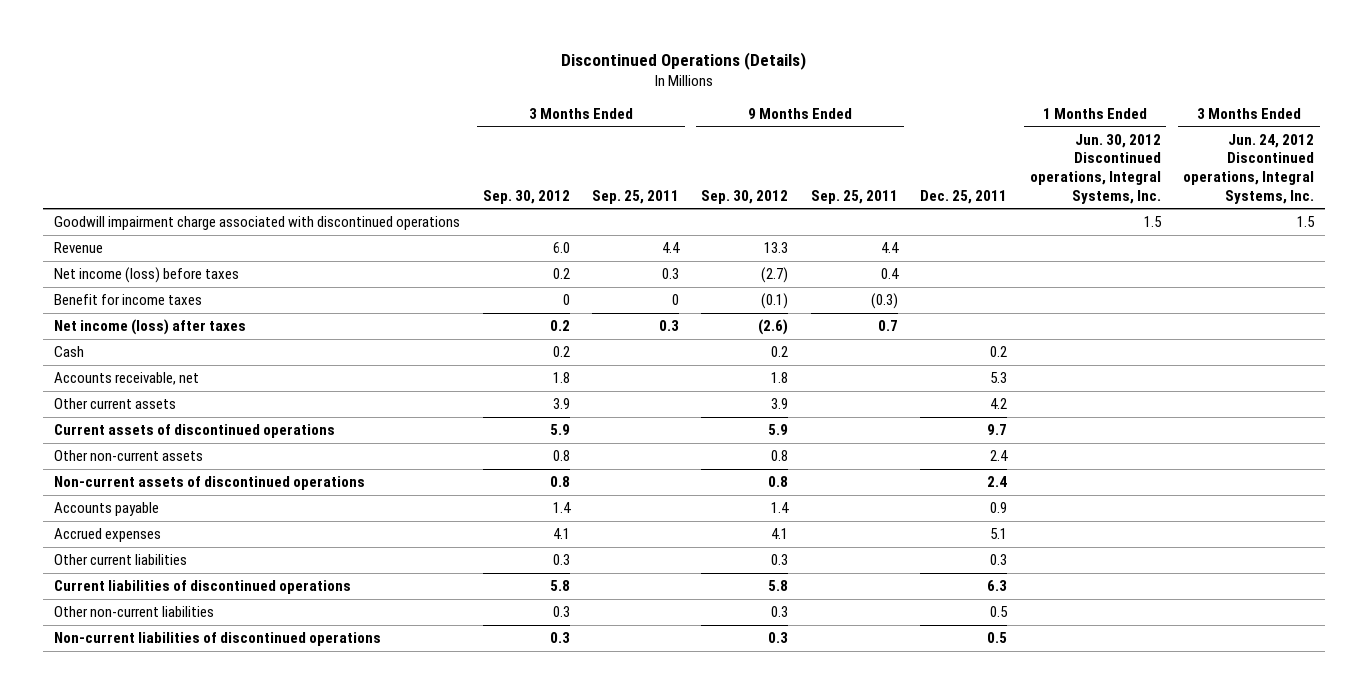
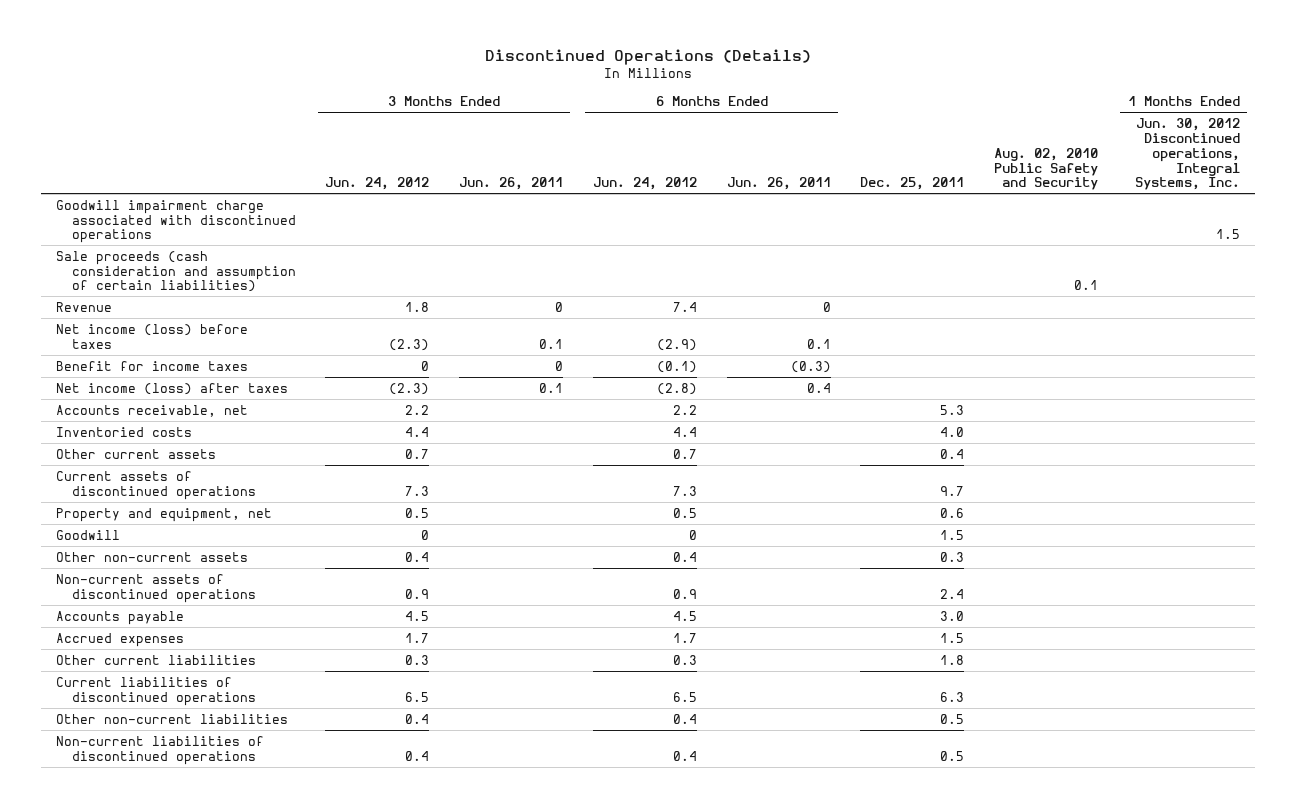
- | 3 Months Ended Sep. 30, 2012 | 3 Months Ended Sep. 25, 2011 | 9 Months Ended Sep. 30, 2012 | 9 Months Ended Sep. 25, 2011 | Dec. 25, 2011 | 1 Months Ended Jun. 30, 2012 Discontinued operations, Integral Systems, Inc. | 3 Months Ended Jun. 24, 2012 Discontinued operations, Integral Systems, Inc.
+ | 3 Months Ended Jun. 24, 2012 | 3 Months Ended Jun. 26, 2011 | 6 Months Ended Jun. 24, 2012 | 6 Months Ended Jun. 26, 2011 | Dec. 25, 2011 | Aug. 02, 2010 Public Safety and Security | 1 Months Ended Jun. 30, 2012 Discontinued operations, Integral Systems, Inc.
+ Sale proceeds (cash consideration and assumption of certain liabilities) | | | | | | 0.1 |
- Cash | 0.2 | | 0.2 | | 0.2 | |
- Other current assets | 3.9 | | 3.9 | | 4.2 | |
+ Inventoried costs | 4.4 | | 4.4 | | 4.0 | |
+ Other current assets | 0.7 | | 0.7 | | 0.4 | |
- Other non-current assets | 0.8 | | 0.8 | | 2.4 | |
+ Property and equipment, net | 0.5 | | 0.5 | | 0.6 | |
+ Goodwill | 0 | | 0 | | 1.5 | |
+ Other non-current assets | 0.4 | | 0.4 | | 0.3 | |
- Accounts payable | 1.4 | | 1.4 | | 0.9 | |
- Accrued expenses | 4.1 | | 4.1 | | 5.1 | |
- Other current liabilities | 0.3 | | 0.3 | | 0.3 | |
+ Accounts payable | 4.5 | | 4.5 | | 3.0 | |
+ Accrued expenses | 1.7 | | 1.7 | | 1.5 | |
+ Other current liabilities | 0.3 | | 0.3 | | 1.8 | |

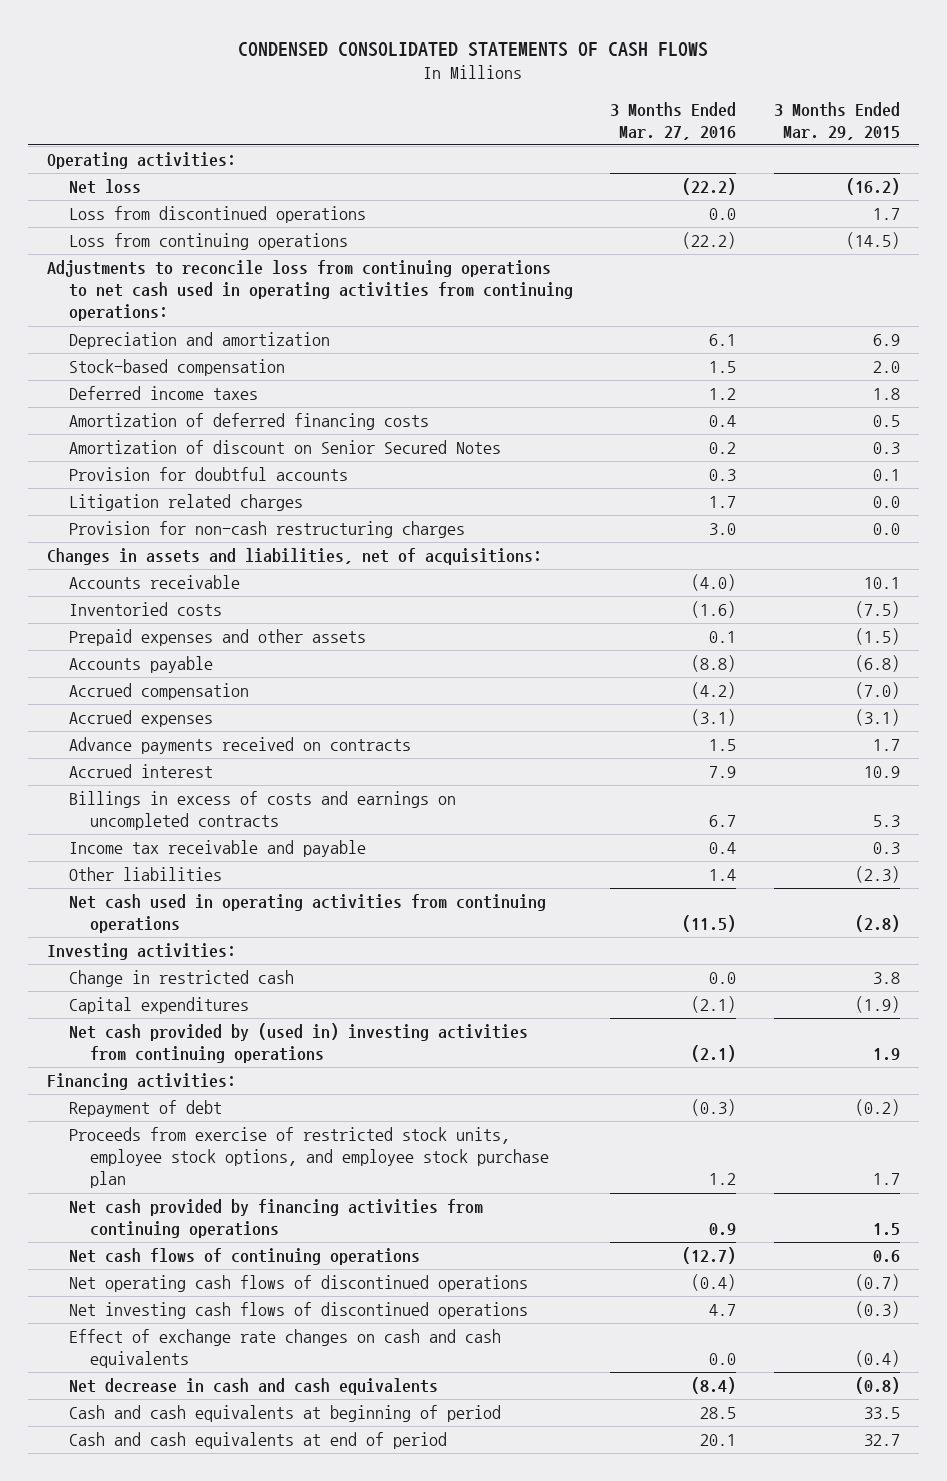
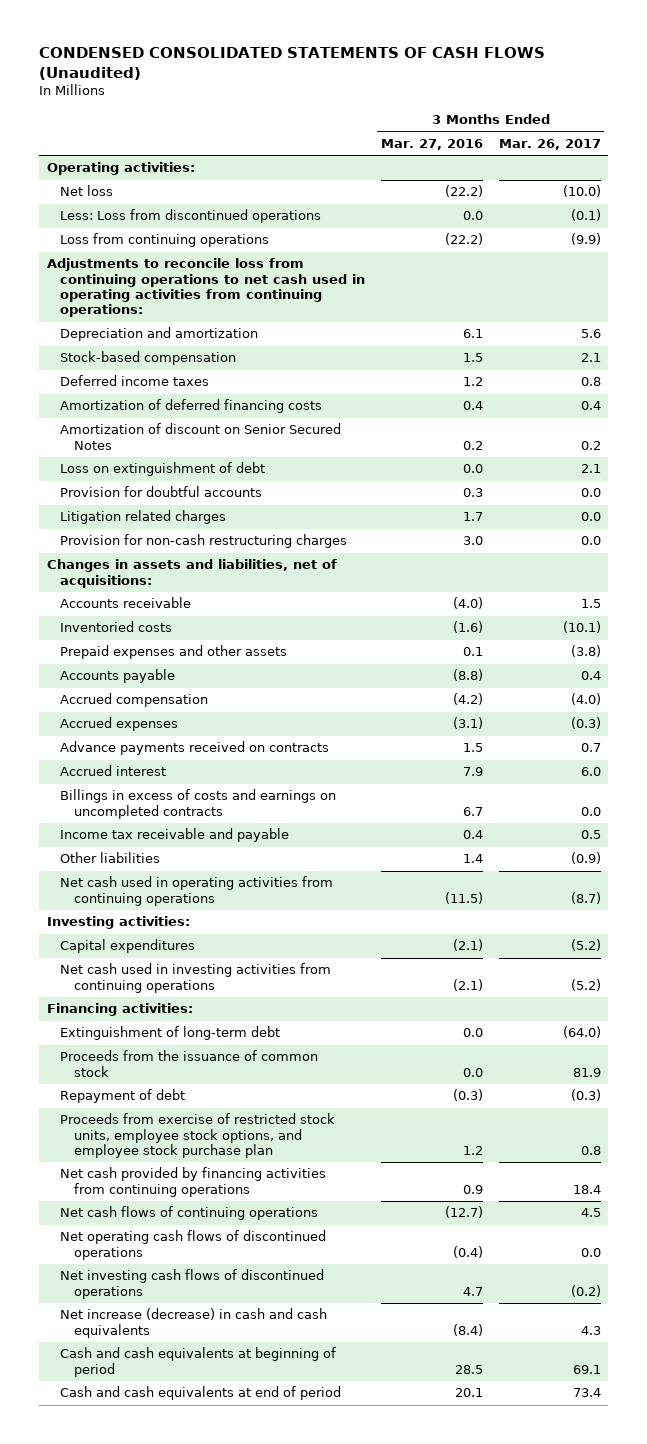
- CONDENSED CONSOLIDATED STATEMENTS OF CASH FLOWS
+ CONDENSED CONSOLIDATED STATEMENTS OF CASH FLOWS (Unaudited)
- | 3 Months Ended Mar. 27, 2016 | 3 Months Ended Mar. 29, 2015
+ | 3 Months Ended Mar. 27, 2016 | 3 Months Ended Mar. 26, 2017
- Loss from discontinued operations | 0.0 | 1.7
+ Less: Loss from discontinued operations | 0.0 | (0.1)
+ Loss on extinguishment of debt | 0.0 | 2.1
- Change in restricted cash | 0.0 | 3.8
- Net cash provided by (used in) investing activities from continuing operations | (2.1) | 1.9
+ Net cash used in investing activities from continuing operations | (2.1) | (5.2)
+ Extinguishment of long-term debt | 0.0 | (64.0)
+ Proceeds from the issuance of common stock | 0.0 | 81.9
- Effect of exchange rate changes on cash and cash equivalents | 0.0 | (0.4)
- Net decrease in cash and cash equivalents | (8.4) | (0.8)
+ Net increase (decrease) in cash and cash equivalents | (8.4) | 4.3

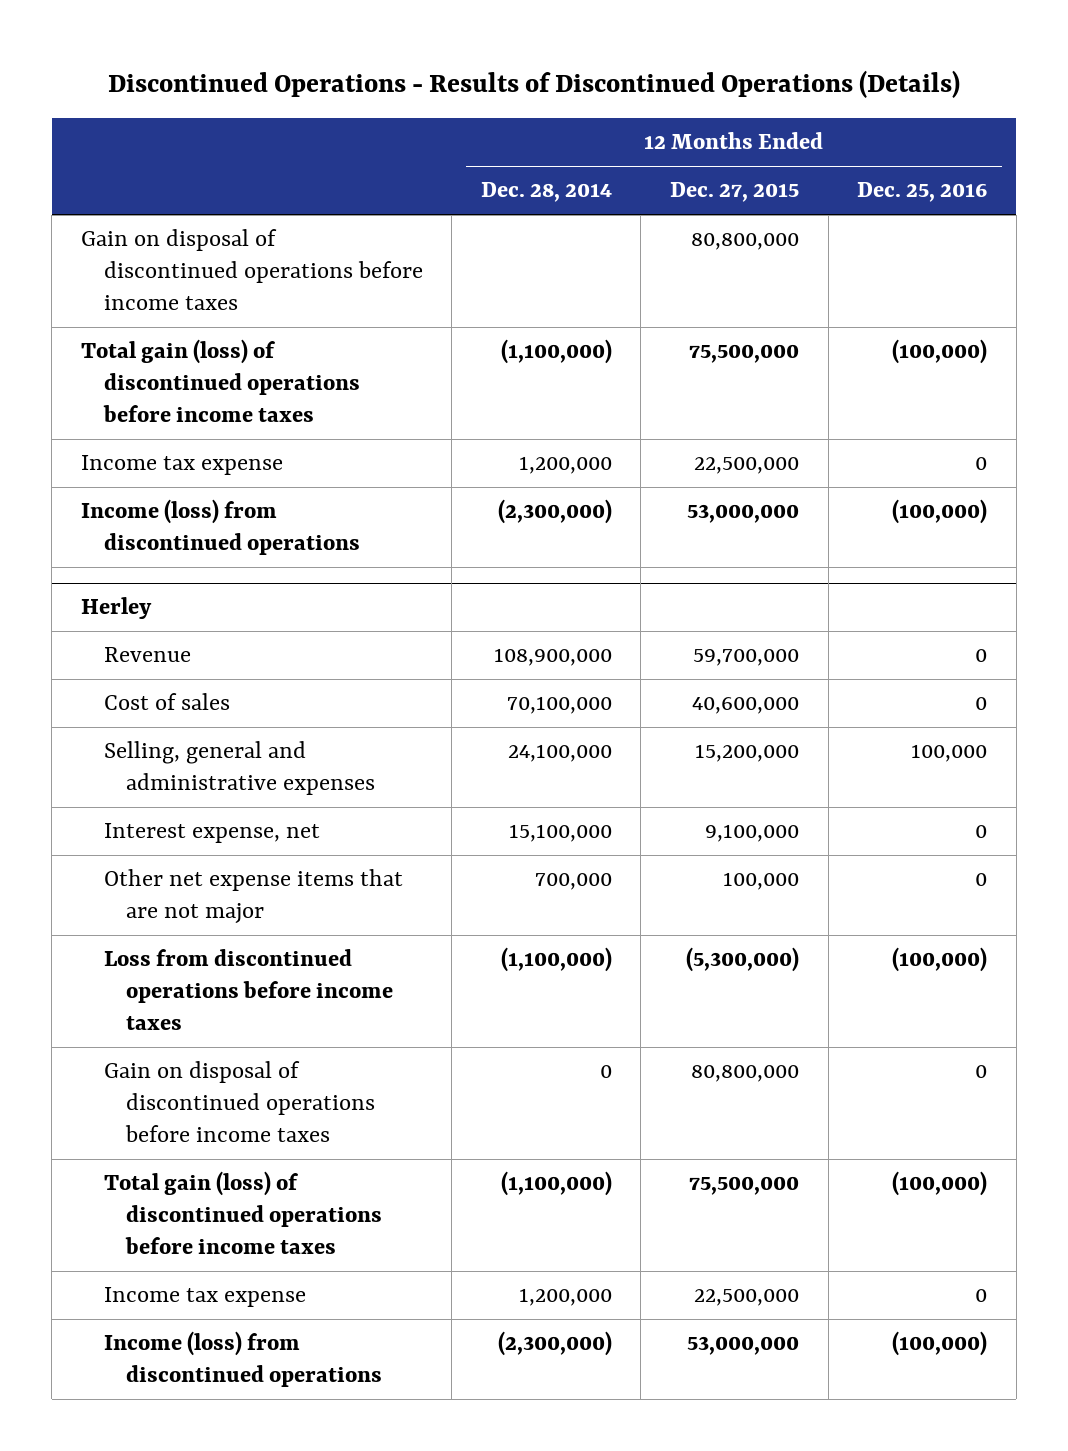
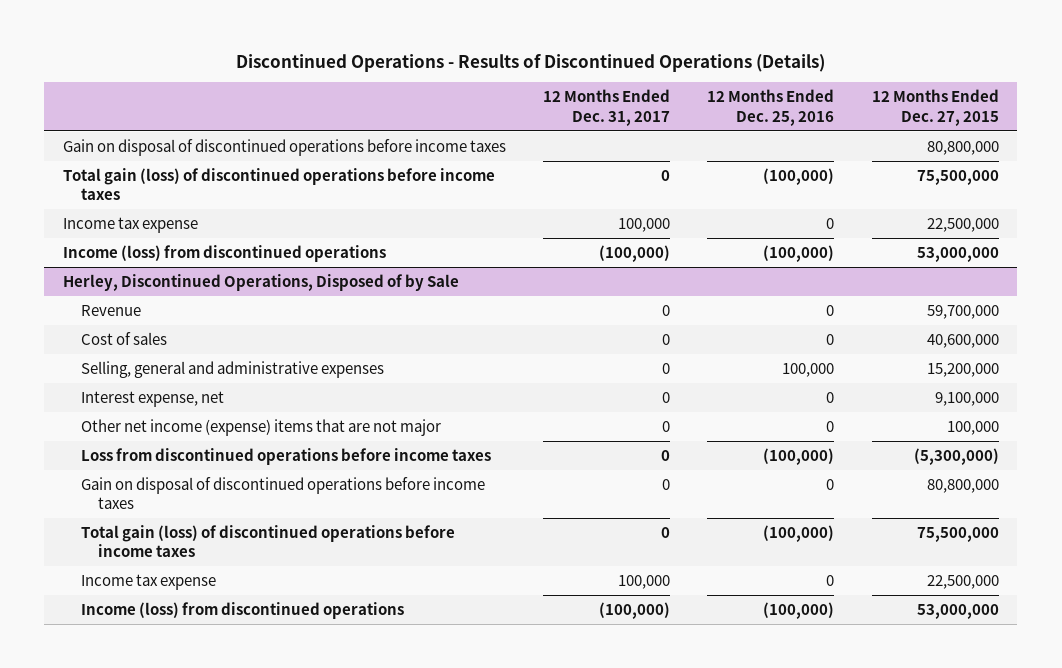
- | 12 Months Ended Dec. 28, 2014 | 12 Months Ended Dec. 27, 2015 | 12 Months Ended Dec. 25, 2016
+ | 12 Months Ended Dec. 31, 2017 | 12 Months Ended Dec. 25, 2016 | 12 Months Ended Dec. 27, 2015
- Herley
+ Herley, Discontinued Operations, Disposed of by Sale
- Other net expense items that are not major | 700,000 | 100,000 | 0
+ Other net income (expense) items that are not major | 0 | 0 | 100,000

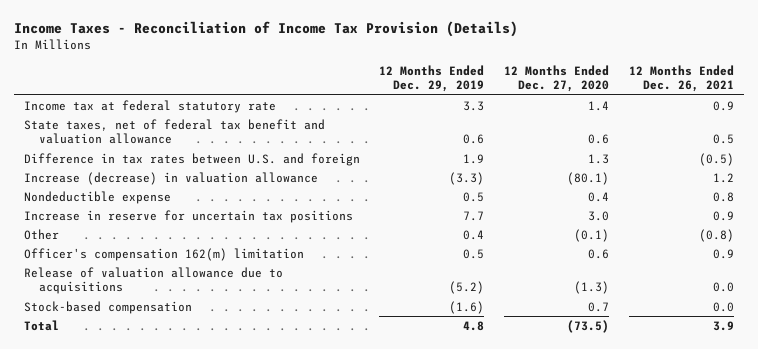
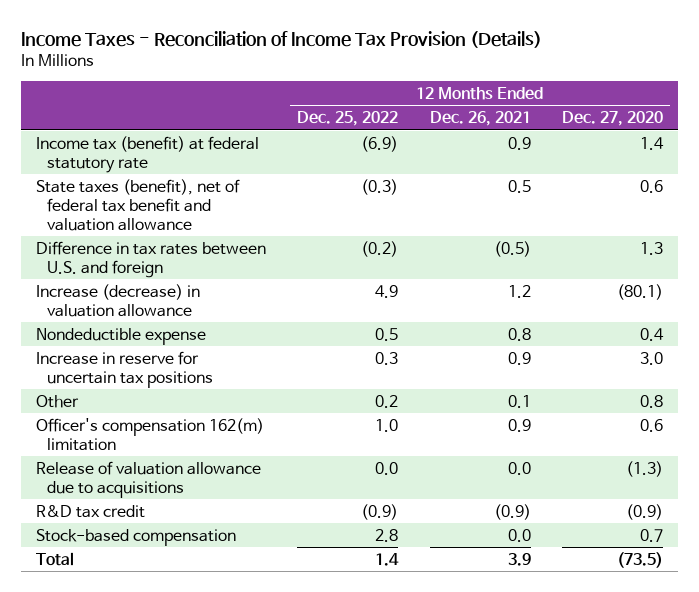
- | 12 Months Ended Dec. 29, 2019 | 12 Months Ended Dec. 27, 2020 | 12 Months Ended Dec. 26, 2021
+ | 12 Months Ended Dec. 25, 2022 | 12 Months Ended Dec. 26, 2021 | 12 Months Ended Dec. 27, 2020
- Income tax at federal statutory rate | 3.3 | 1.4 | 0.9
- State taxes, net of federal tax benefit and valuation allowance | 0.6 | 0.6 | 0.5
+ Income tax (benefit) at federal statutory rate | (6.9) | 0.9 | 1.4
+ State taxes (benefit), net of federal tax benefit and valuation allowance | (0.3) | 0.5 | 0.6
- Other | 0.4 | (0.1) | (0.8)
+ Other | 0.2 | 0.1 | 0.8
+ R&D tax credit | (0.9) | (0.9) | (0.9)

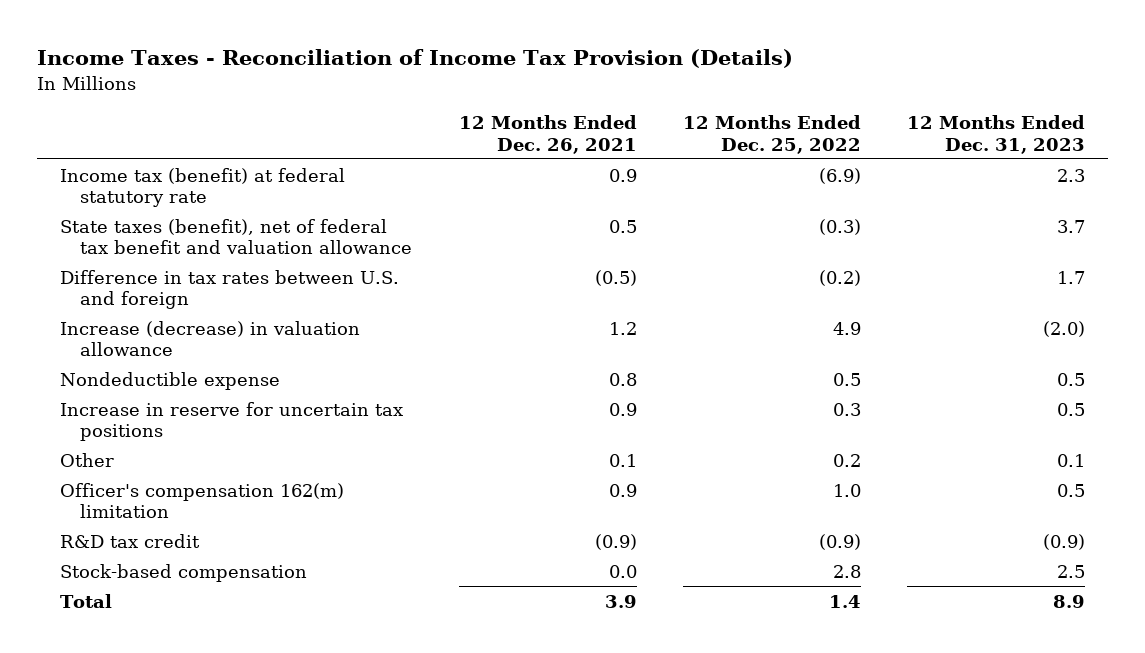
- | 12 Months Ended Dec. 25, 2022 | 12 Months Ended Dec. 26, 2021 | 12 Months Ended Dec. 27, 2020
+ | 12 Months Ended Dec. 26, 2021 | 12 Months Ended Dec. 25, 2022 | 12 Months Ended Dec. 31, 2023
- Release of valuation allowance due to acquisitions | 0.0 | 0.0 | (1.3)

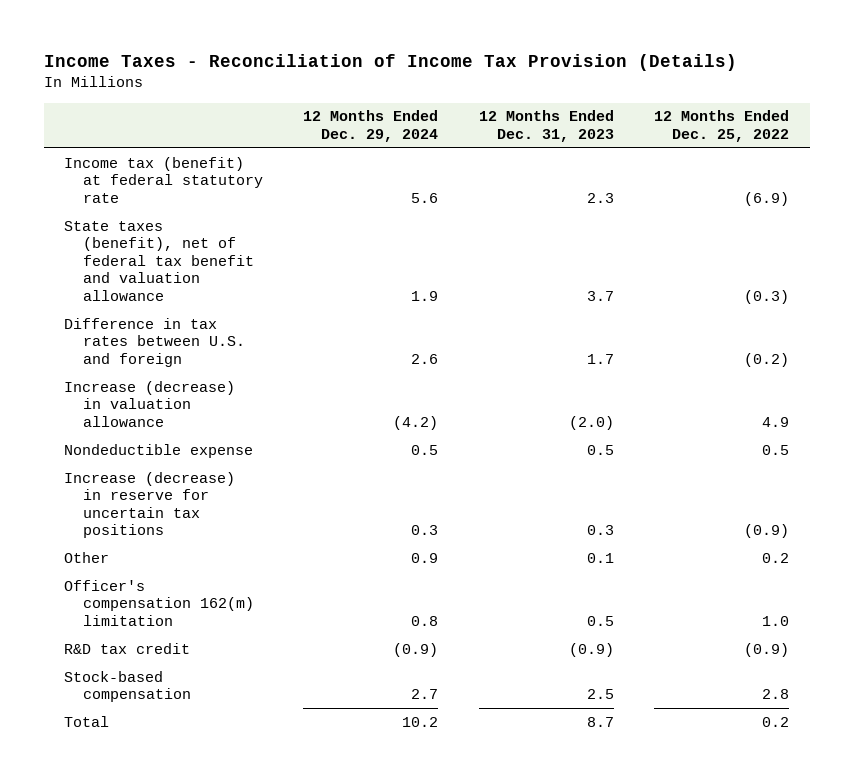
- | 12 Months Ended Dec. 26, 2021 | 12 Months Ended Dec. 25, 2022 | 12 Months Ended Dec. 31, 2023
+ | 12 Months Ended Dec. 29, 2024 | 12 Months Ended Dec. 31, 2023 | 12 Months Ended Dec. 25, 2022
- Increase in reserve for uncertain tax positions | 0.9 | 0.3 | 0.5
+ Increase (decrease) in reserve for uncertain tax positions | 0.3 | 0.3 | (0.9)
- Total | 3.9 | 1.4 | 8.9
+ Total | 10.2 | 8.7 | 0.2

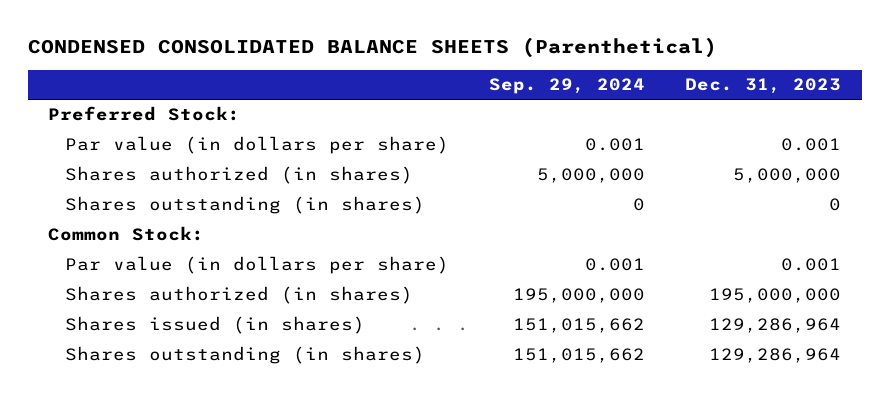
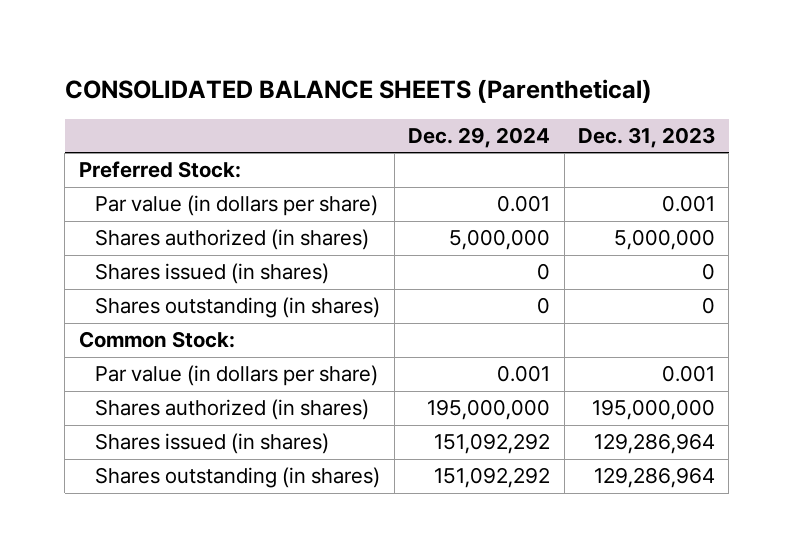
- CONDENSED CONSOLIDATED BALANCE SHEETS (Parenthetical)
+ CONSOLIDATED BALANCE SHEETS (Parenthetical)
- | Sep. 29, 2024 | Dec. 31, 2023
+ | Dec. 29, 2024 | Dec. 31, 2023
+ Shares issued (in shares) | 0 | 0

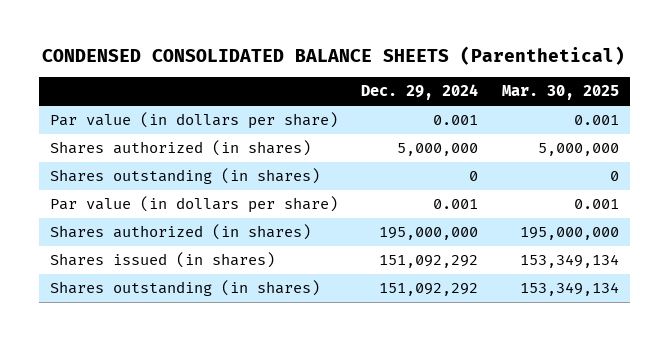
- CONSOLIDATED BALANCE SHEETS (Parenthetical)
+ CONDENSED CONSOLIDATED BALANCE SHEETS (Parenthetical)
- | Dec. 29, 2024 | Dec. 31, 2023
+ | Dec. 29, 2024 | Mar. 30, 2025
- Preferred Stock:
- Shares issued (in shares) | 0 | 0
- Common Stock:

